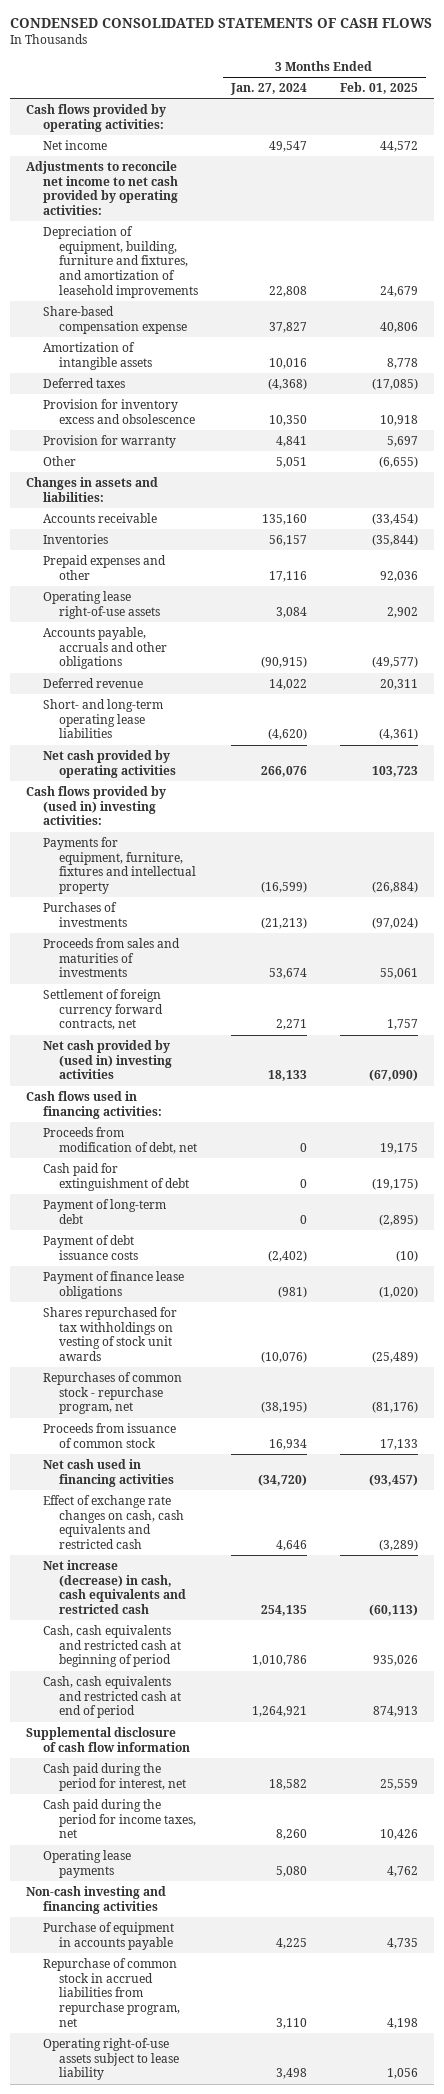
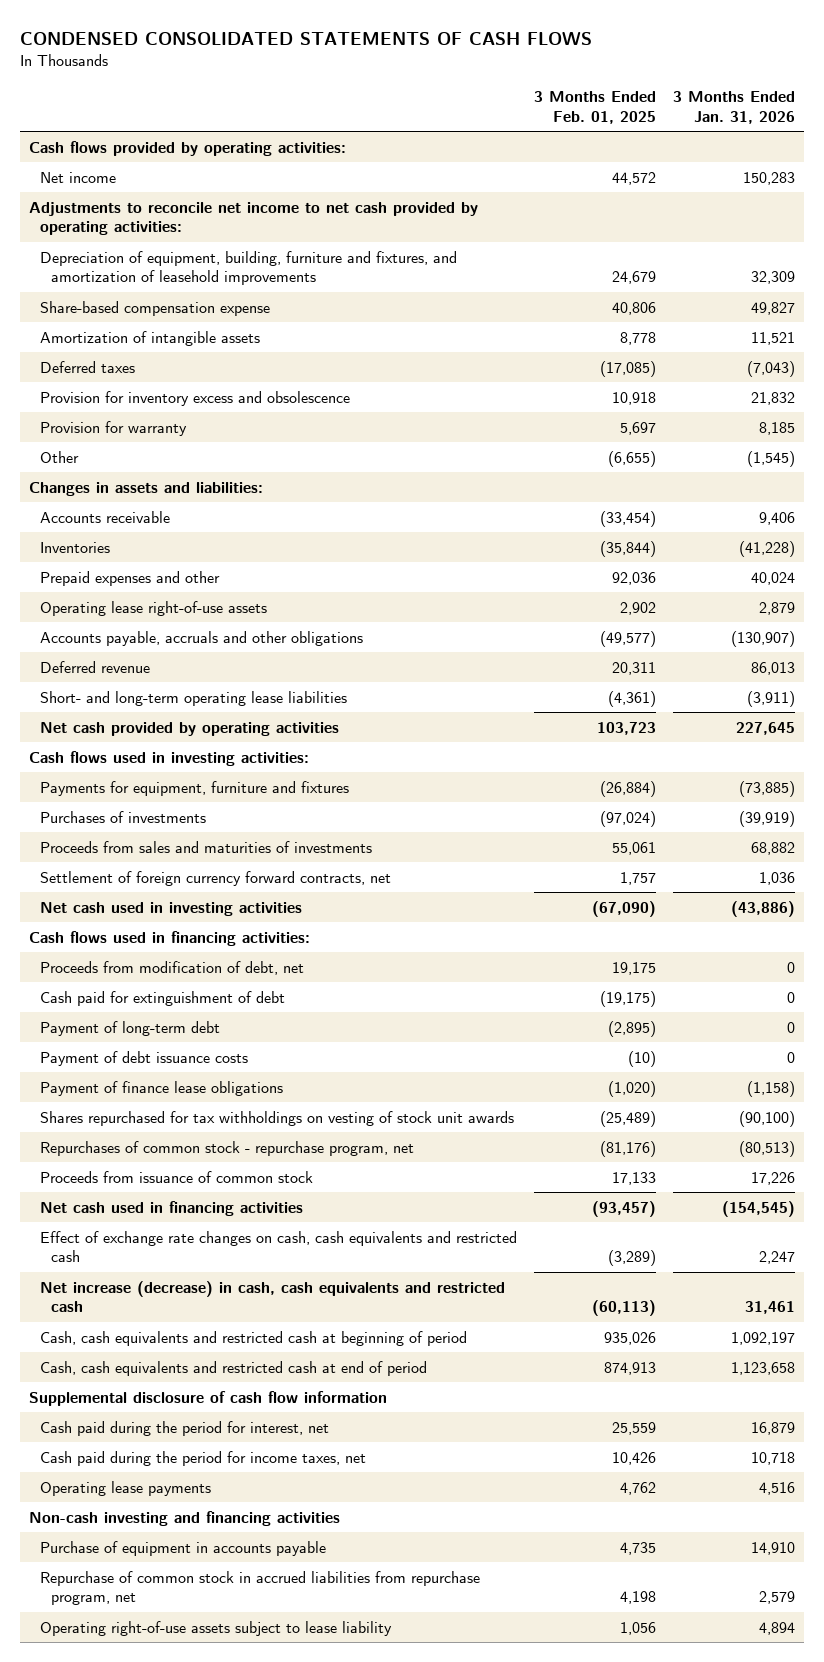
- | 3 Months Ended Jan. 27, 2024 | 3 Months Ended Feb. 01, 2025
+ | 3 Months Ended Feb. 01, 2025 | 3 Months Ended Jan. 31, 2026
- Cash flows provided by (used in) investing activities:
- Payments for equipment, furniture, fixtures and intellectual property | (16,599) | (26,884)
+ Cash flows used in investing activities:
+ Payments for equipment, furniture and fixtures | (26,884) | (73,885)
- Net cash provided by (used in) investing activities | 18,133 | (67,090)
+ Net cash used in investing activities | (67,090) | (43,886)

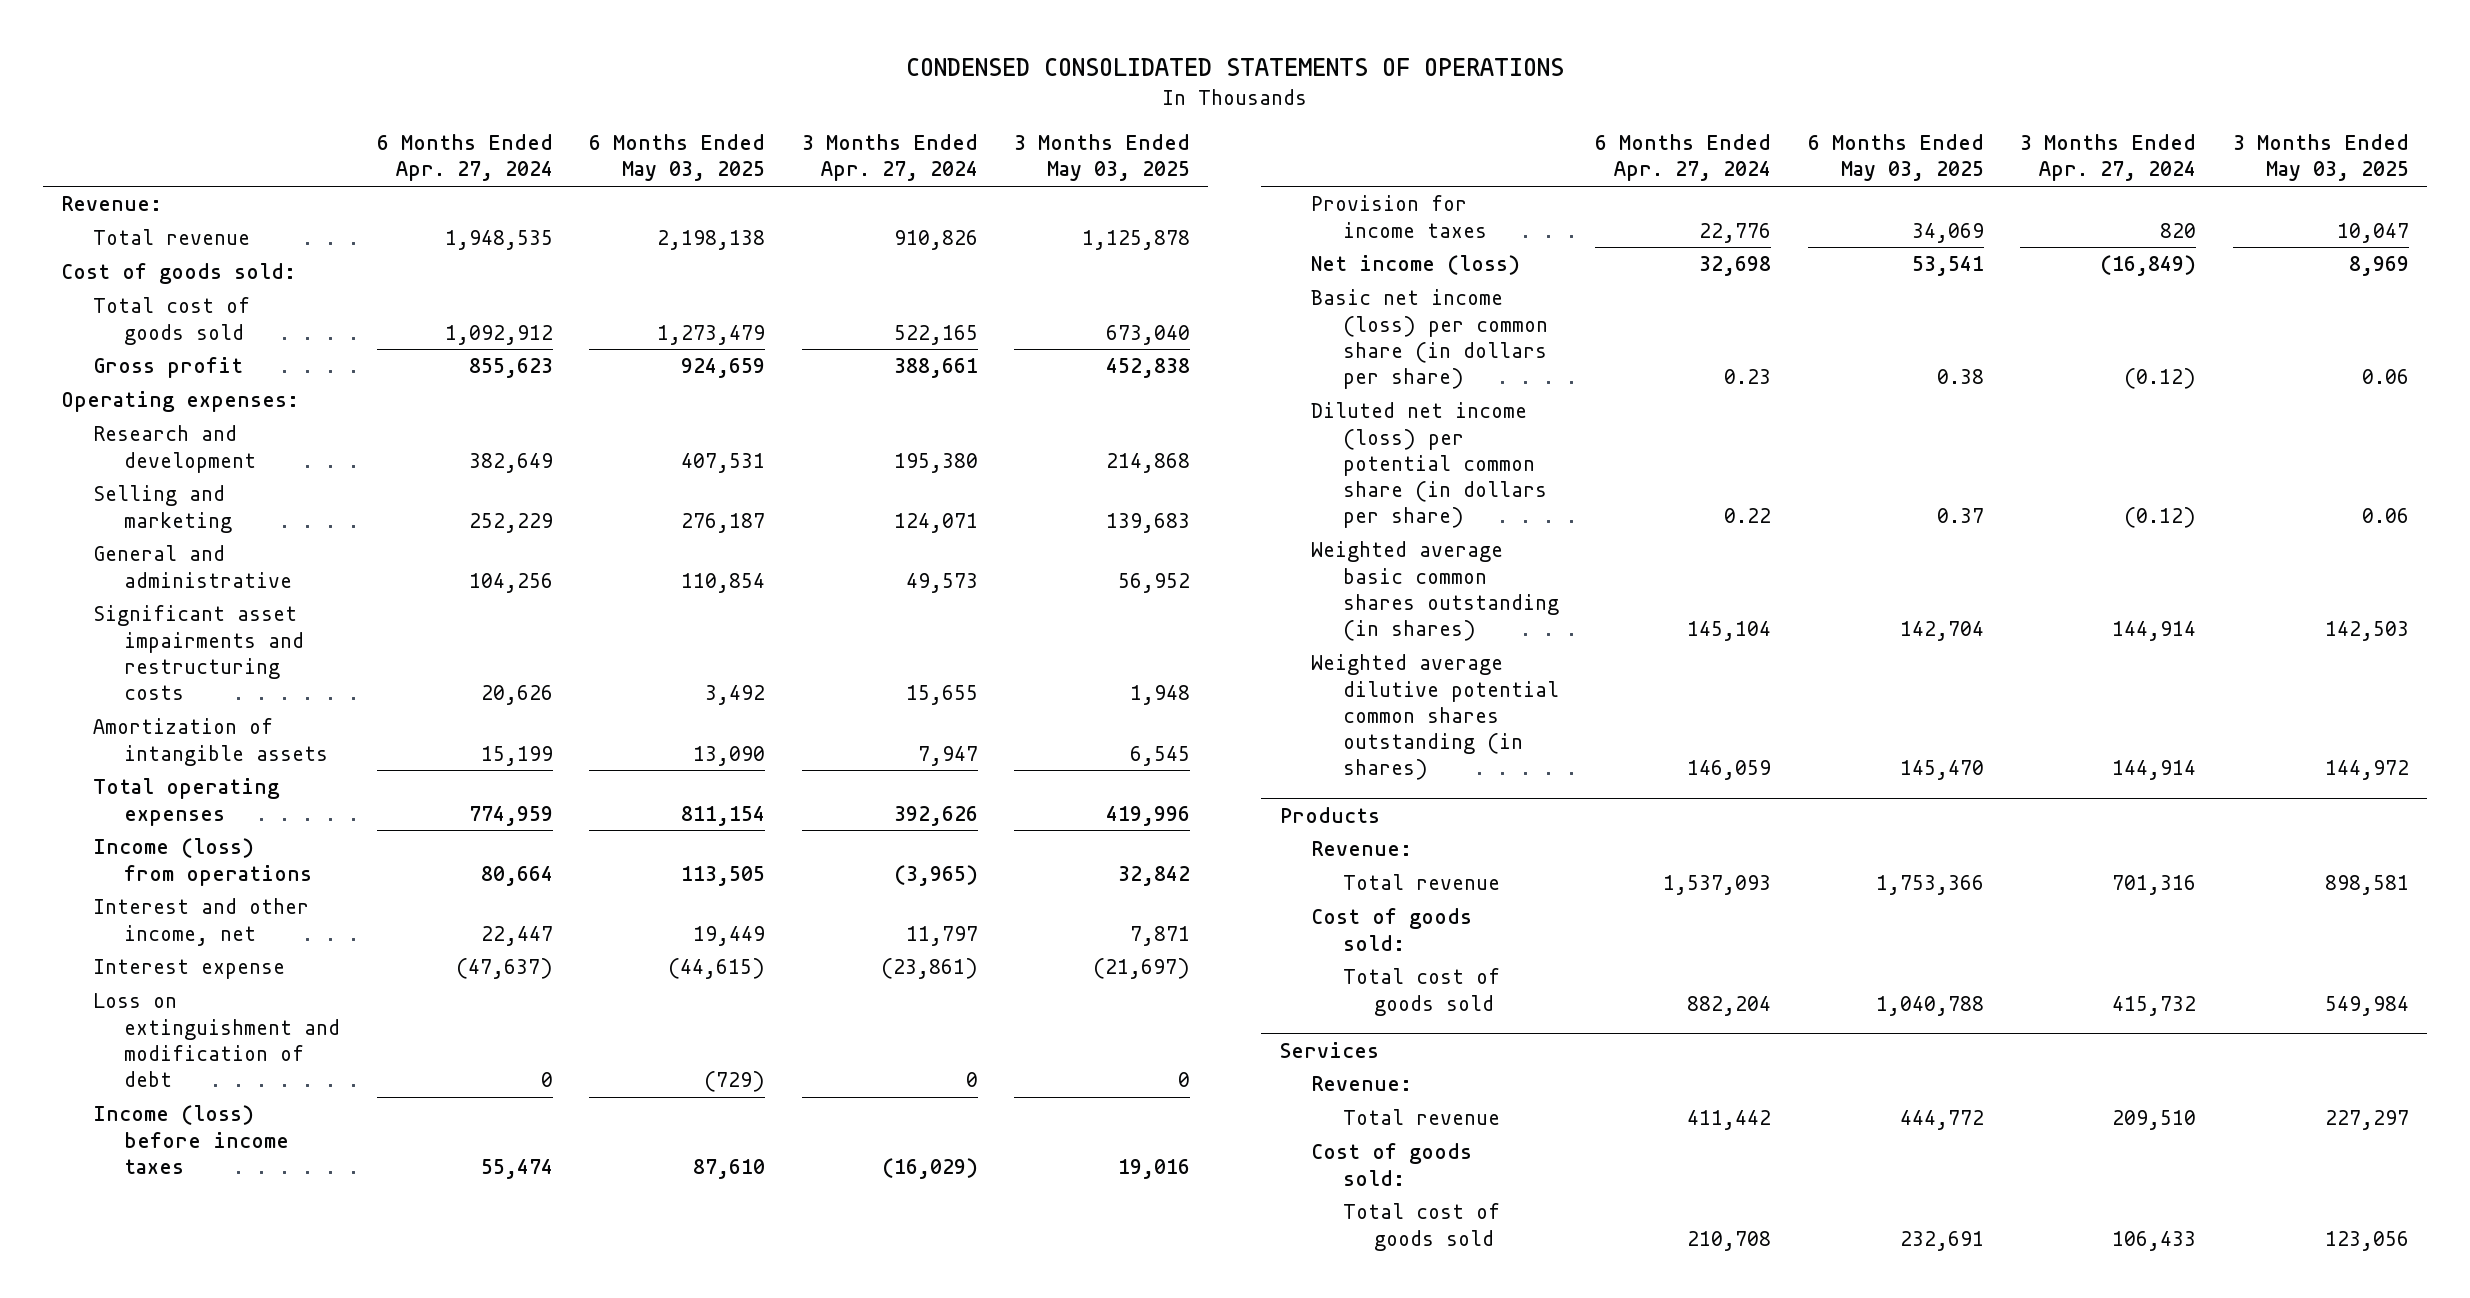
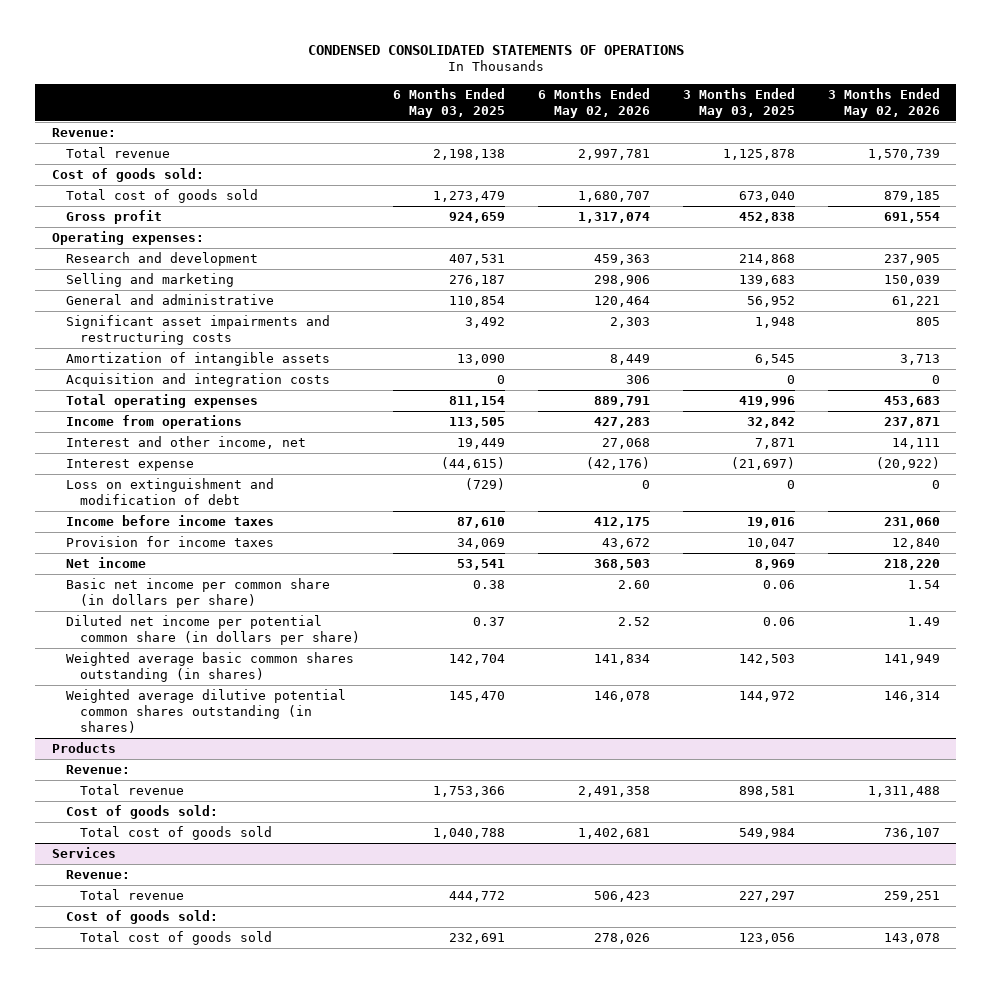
- | 6 Months Ended Apr. 27, 2024 | 6 Months Ended May 03, 2025 | 3 Months Ended Apr. 27, 2024 | 3 Months Ended May 03, 2025
+ | 6 Months Ended May 03, 2025 | 6 Months Ended May 02, 2026 | 3 Months Ended May 03, 2025 | 3 Months Ended May 02, 2026
+ Acquisition and integration costs | 0 | 306 | 0 | 0
- Income (loss) from operations | 80,664 | 113,505 | (3,965) | 32,842
+ Income from operations | 113,505 | 427,283 | 32,842 | 237,871
- Income (loss) before income taxes | 55,474 | 87,610 | (16,029) | 19,016
+ Income before income taxes | 87,610 | 412,175 | 19,016 | 231,060
- Net income (loss) | 32,698 | 53,541 | (16,849) | 8,969
- Basic net income (loss) per common share (in dollars per share) | 0.23 | 0.38 | (0.12) | 0.06
- Diluted net income (loss) per potential common share (in dollars per share) | 0.22 | 0.37 | (0.12) | 0.06
+ Net income | 53,541 | 368,503 | 8,969 | 218,220
+ Basic net income per common share (in dollars per share) | 0.38 | 2.60 | 0.06 | 1.54
+ Diluted net income per potential common share (in dollars per share) | 0.37 | 2.52 | 0.06 | 1.49

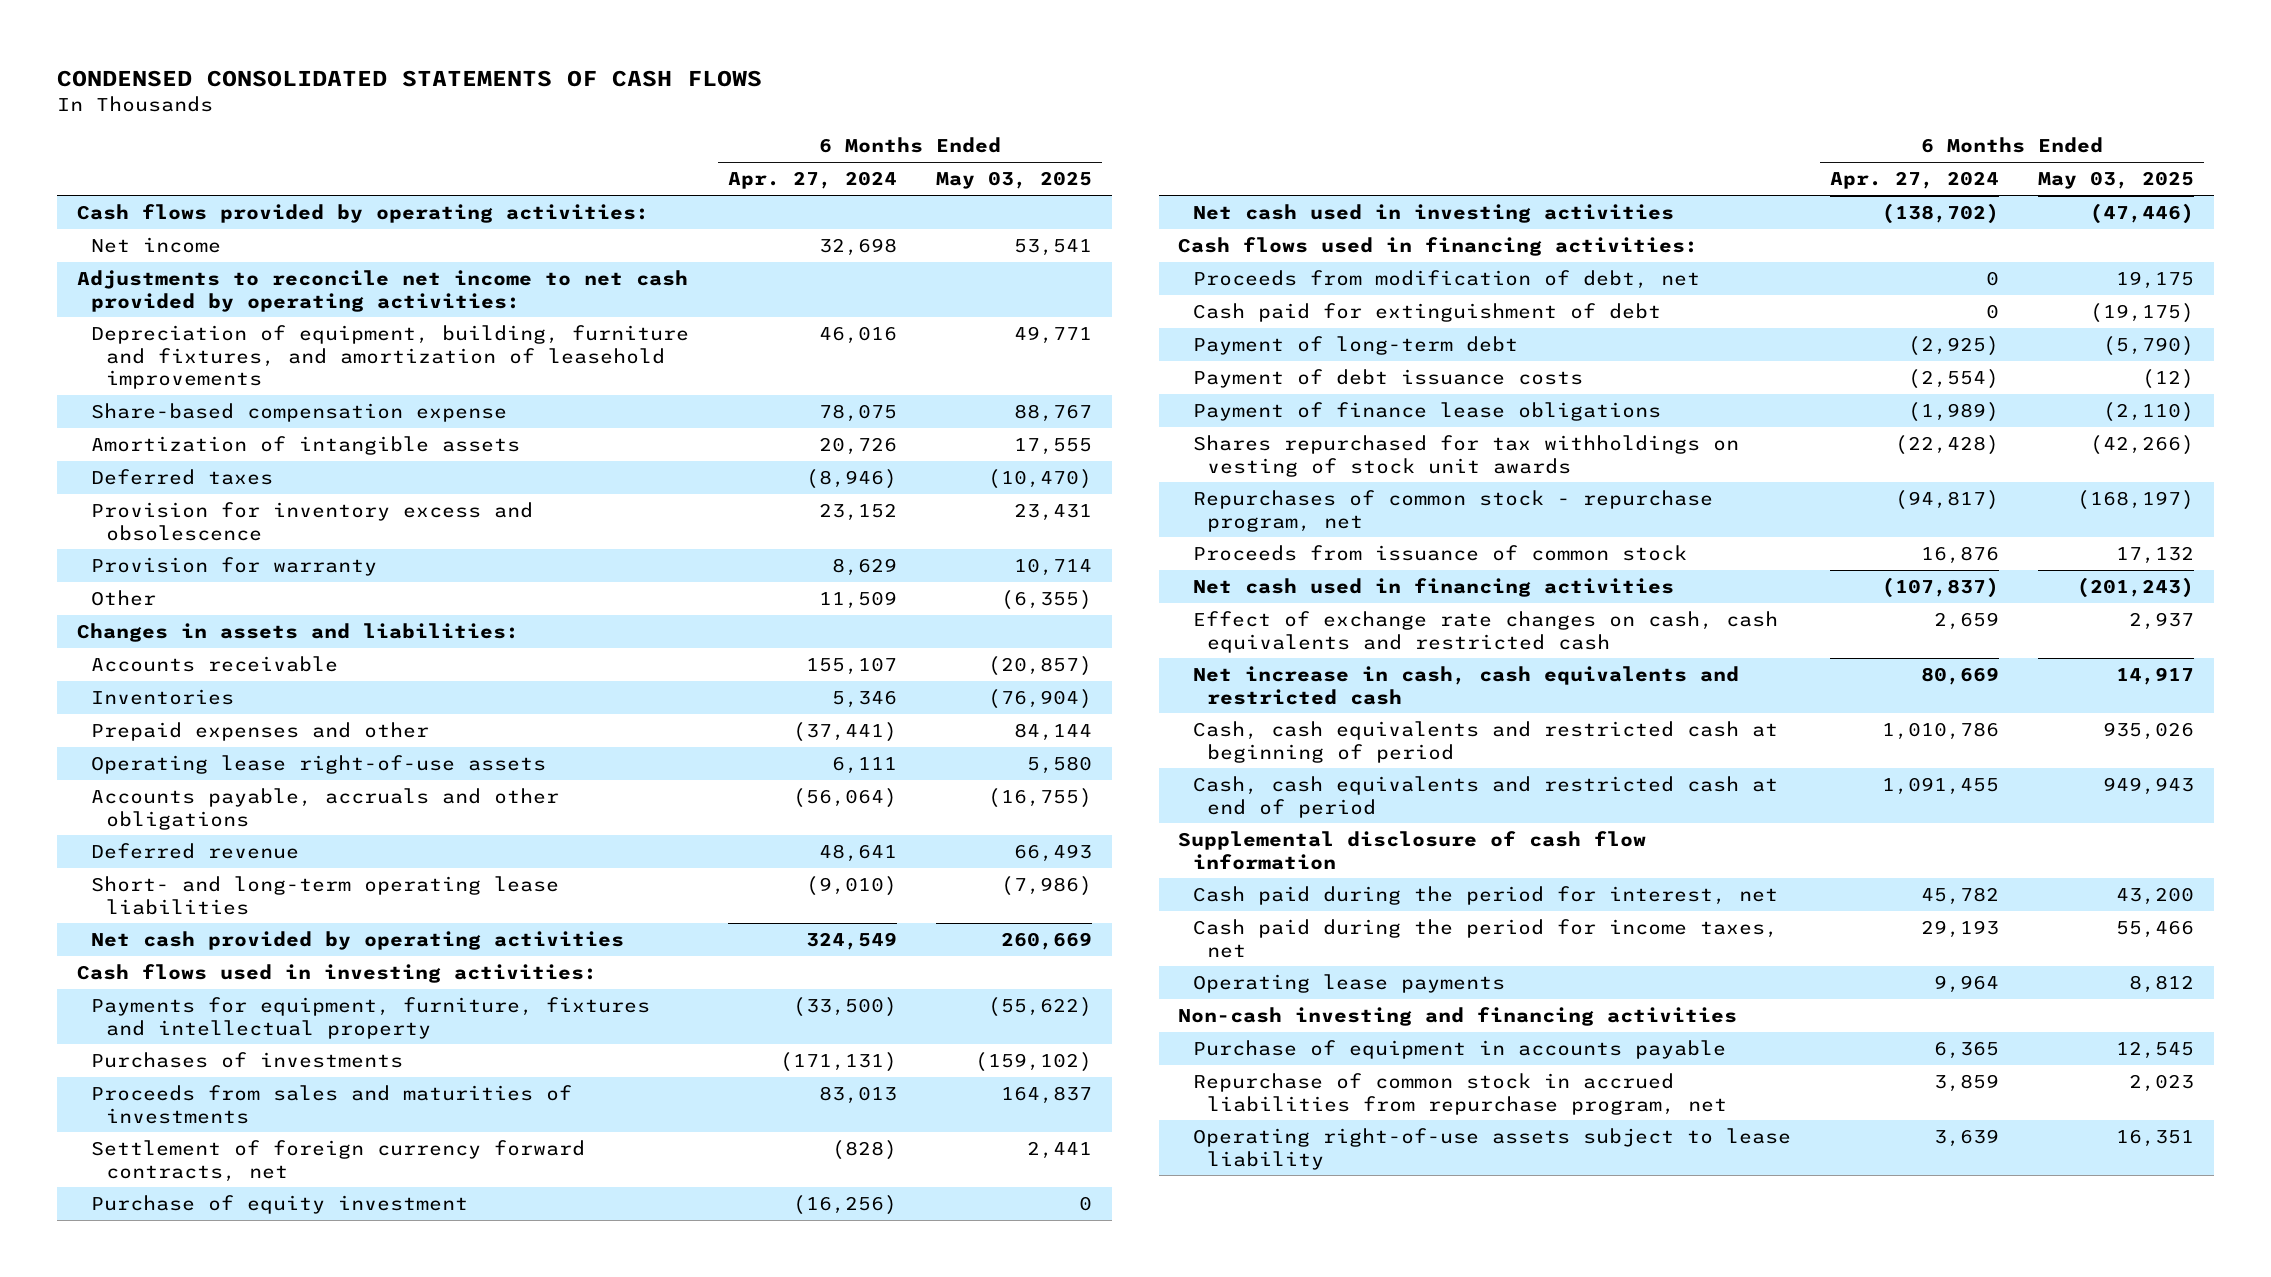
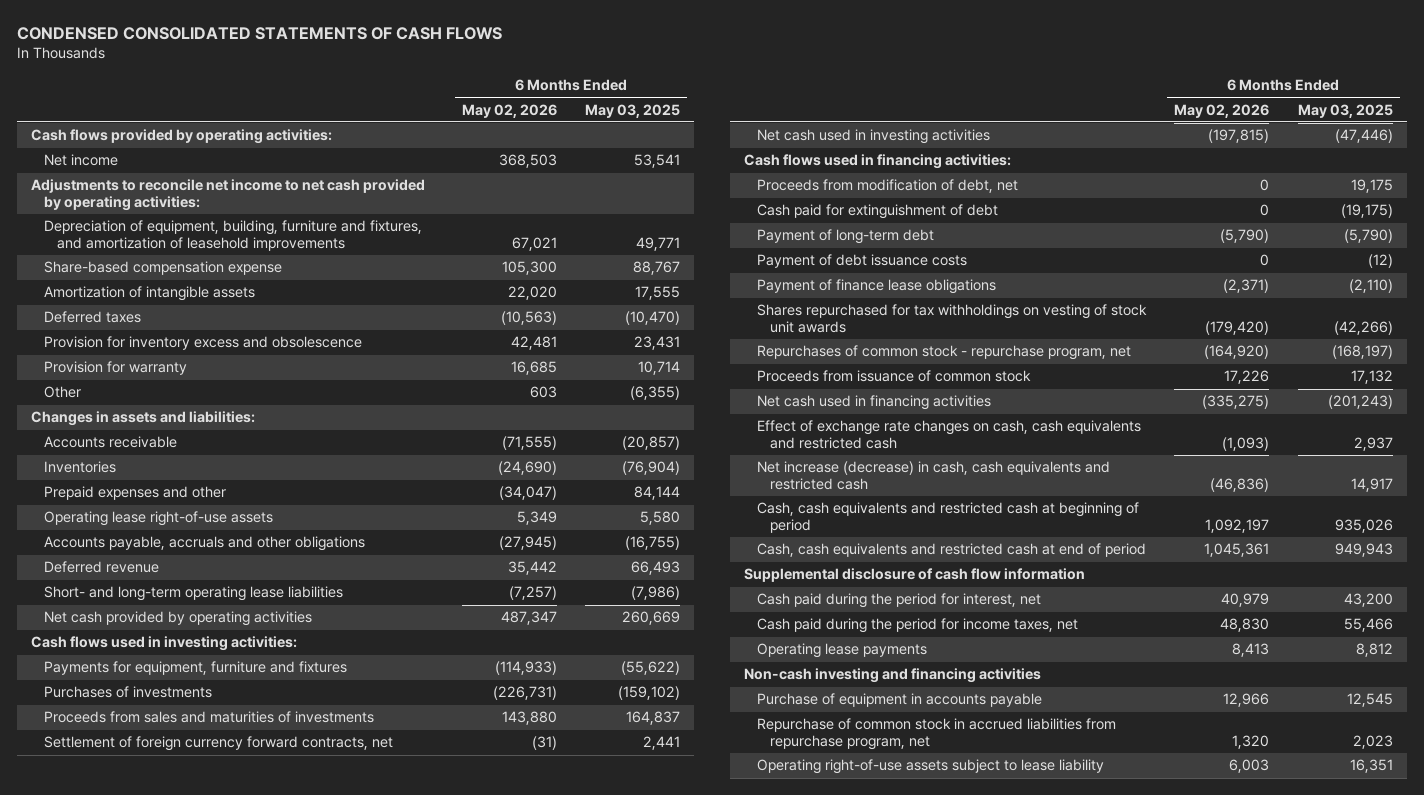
- | 6 Months Ended Apr. 27, 2024 | 6 Months Ended May 03, 2025
+ | 6 Months Ended May 02, 2026 | 6 Months Ended May 03, 2025
- Payments for equipment, furniture, fixtures and intellectual property | (33,500) | (55,622)
+ Payments for equipment, furniture and fixtures | (114,933) | (55,622)
- Purchase of equity investment | (16,256) | 0
- Net increase in cash, cash equivalents and restricted cash | 80,669 | 14,917
+ Net increase (decrease) in cash, cash equivalents and restricted cash | (46,836) | 14,917

